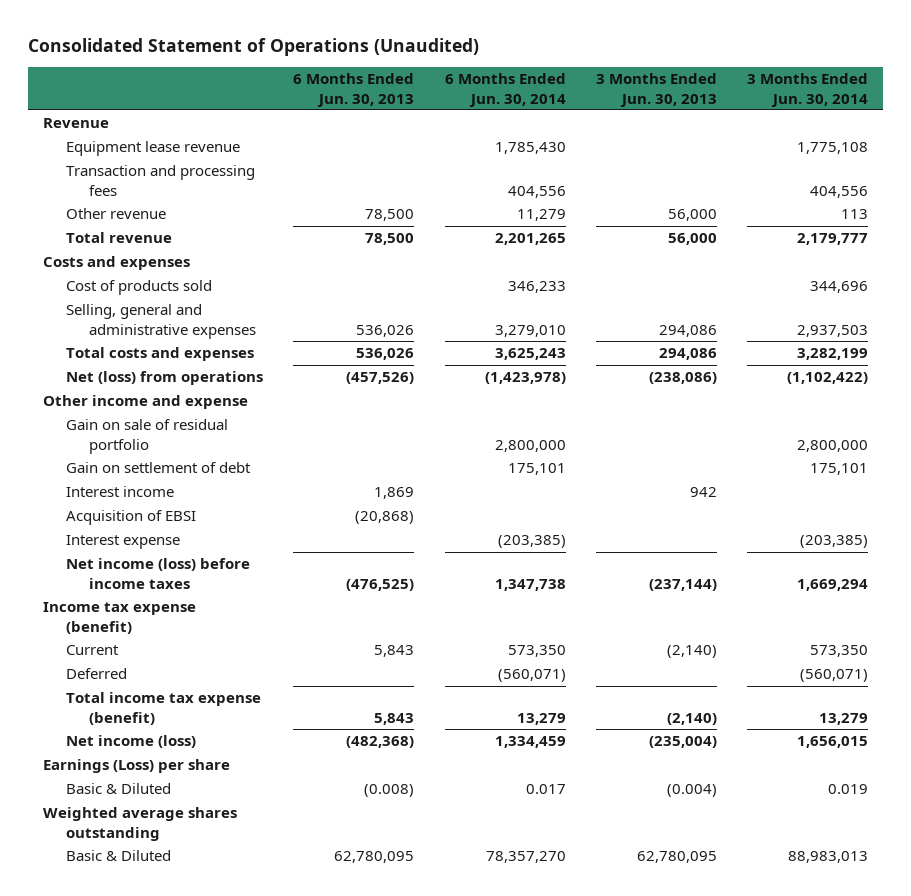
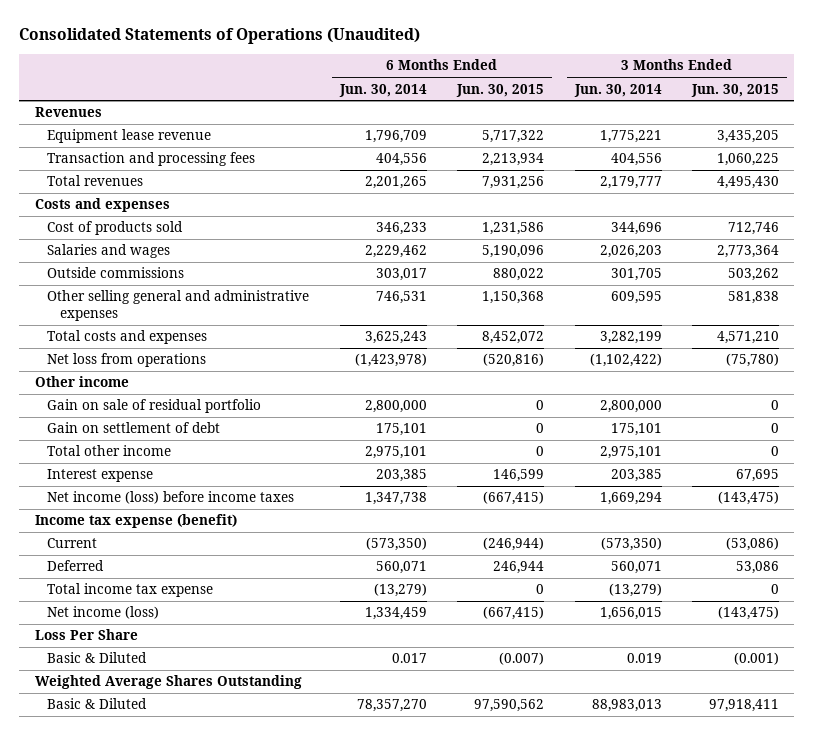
- Consolidated Statement of Operations (Unaudited)
+ Consolidated Statements of Operations (Unaudited)
- | 6 Months Ended Jun. 30, 2013 | 6 Months Ended Jun. 30, 2014 | 3 Months Ended Jun. 30, 2013 | 3 Months Ended Jun. 30, 2014
+ | 6 Months Ended Jun. 30, 2014 | 6 Months Ended Jun. 30, 2015 | 3 Months Ended Jun. 30, 2014 | 3 Months Ended Jun. 30, 2015
- Revenue
- Equipment lease revenue | | 1,785,430 | | 1,775,108
+ Revenues
+ Equipment lease revenue | 1,796,709 | 5,717,322 | 1,775,221 | 3,435,205
- Other revenue | 78,500 | 11,279 | 56,000 | 113
- Total revenue | 78,500 | 2,201,265 | 56,000 | 2,179,777
+ Total revenues | 2,201,265 | 7,931,256 | 2,179,777 | 4,495,430
- Selling, general and administrative expenses | 536,026 | 3,279,010 | 294,086 | 2,937,503
+ Salaries and wages | 2,229,462 | 5,190,096 | 2,026,203 | 2,773,364
+ Outside commissions | 303,017 | 880,022 | 301,705 | 503,262
+ Other selling general and administrative expenses | 746,531 | 1,150,368 | 609,595 | 581,838
- Net (loss) from operations | (457,526) | (1,423,978) | (238,086) | (1,102,422)
- Other income and expense
+ Net loss from operations | (1,423,978) | (520,816) | (1,102,422) | (75,780)
+ Other income
- Interest income | 1,869 | | 942 |
- Acquisition of EBSI | (20,868) | | |
- Interest expense | | (203,385) | | (203,385)
+ Total other income | 2,975,101 | 0 | 2,975,101 | 0
+ Interest expense | 203,385 | 146,599 | 203,385 | 67,695
- Current | 5,843 | 573,350 | (2,140) | 573,350
- Deferred | | (560,071) | | (560,071)
- Total income tax expense (benefit) | 5,843 | 13,279 | (2,140) | 13,279
+ Current | (573,350) | (246,944) | (573,350) | (53,086)
+ Deferred | 560,071 | 246,944 | 560,071 | 53,086
+ Total income tax expense | (13,279) | 0 | (13,279) | 0
- Earnings (Loss) per share
+ Loss Per Share
- Weighted average shares outstanding
+ Weighted Average Shares Outstanding

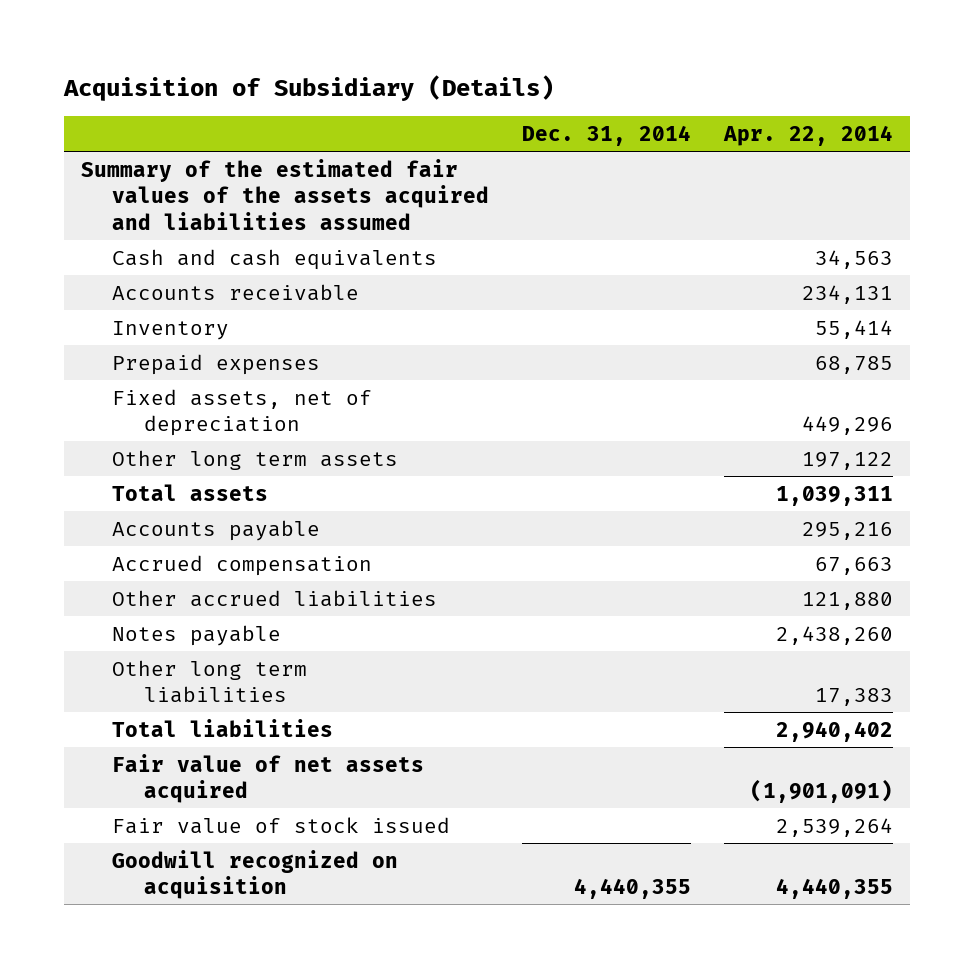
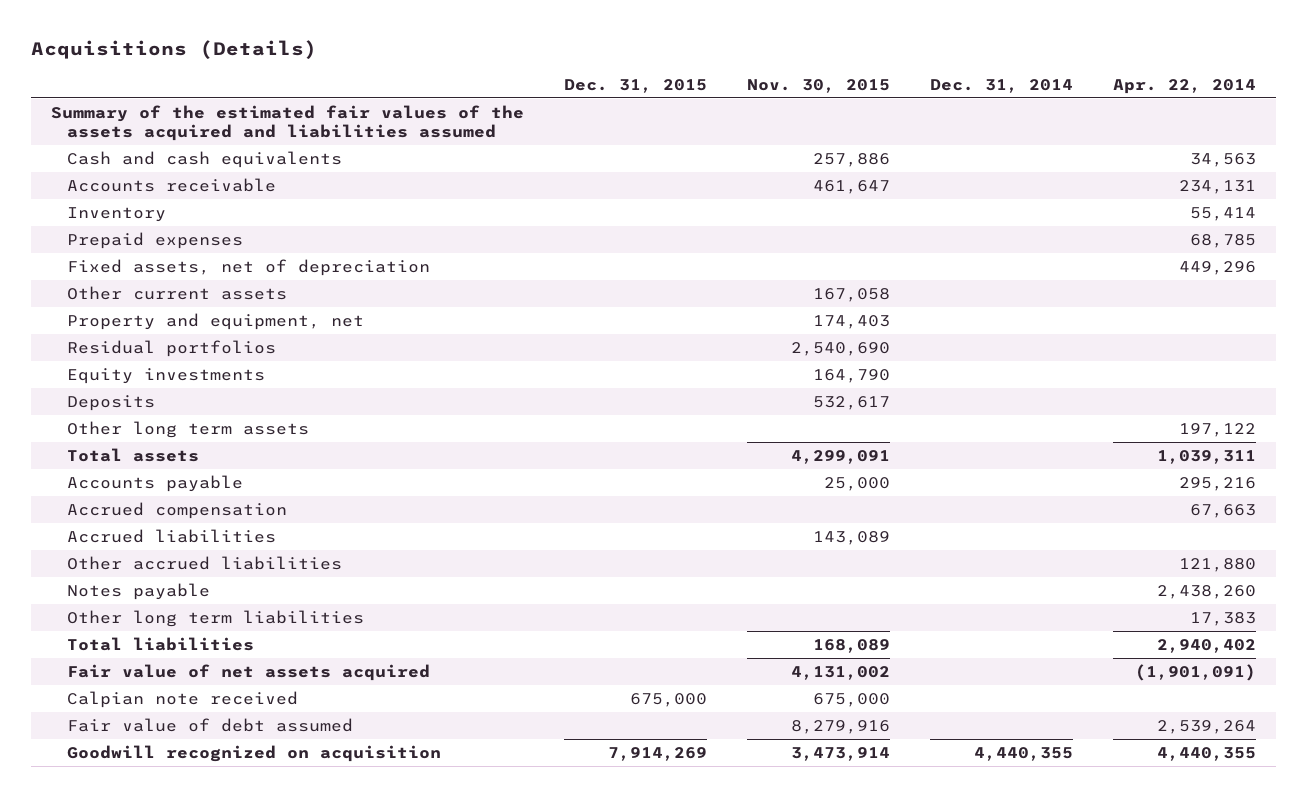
- Acquisition of Subsidiary (Details)
+ Acquisitions (Details)
- | Dec. 31, 2014 | Apr. 22, 2014
+ | Dec. 31, 2015 | Nov. 30, 2015 | Dec. 31, 2014 | Apr. 22, 2014
+ Other current assets | | 167,058 | |
+ Property and equipment, net | | 174,403 | |
+ Residual portfolios | | 2,540,690 | |
+ Equity investments | | 164,790 | |
+ Deposits | | 532,617 | |
+ Accrued liabilities | | 143,089 | |
- Fair value of stock issued | | 2,539,264
+ Calpian note received | 675,000 | 675,000 | |
+ Fair value of debt assumed | | 8,279,916 | | 2,539,264

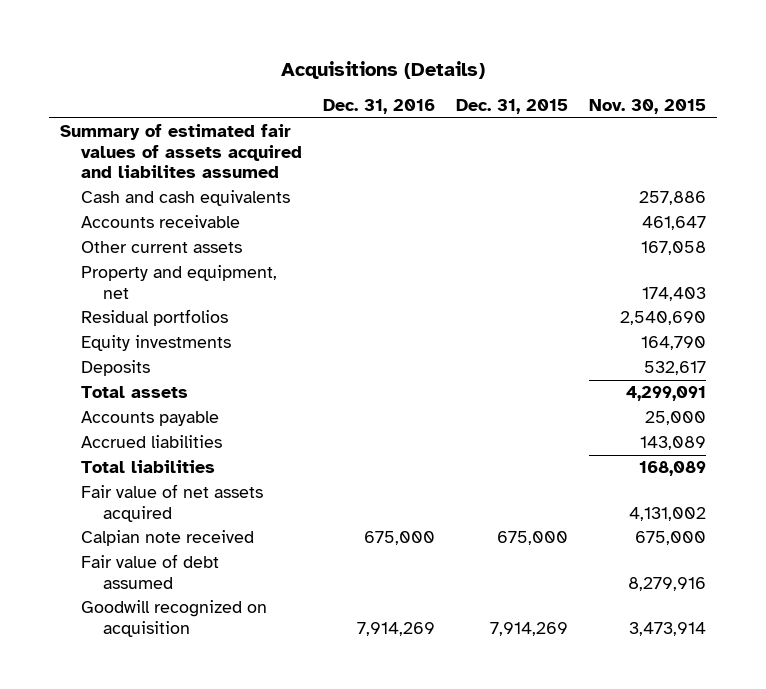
- | Dec. 31, 2015 | Nov. 30, 2015 | Dec. 31, 2014 | Apr. 22, 2014
+ | Dec. 31, 2016 | Dec. 31, 2015 | Nov. 30, 2015
- Summary of the estimated fair values of the assets acquired and liabilities assumed
+ Summary of estimated fair values of assets acquired and liabilites assumed
- Inventory | | | | 55,414
- Prepaid expenses | | | | 68,785
- Fixed assets, net of depreciation | | | | 449,296
- Other long term assets | | | | 197,122
- Accrued compensation | | | | 67,663
- Other accrued liabilities | | | | 121,880
- Notes payable | | | | 2,438,260
- Other long term liabilities | | | | 17,383

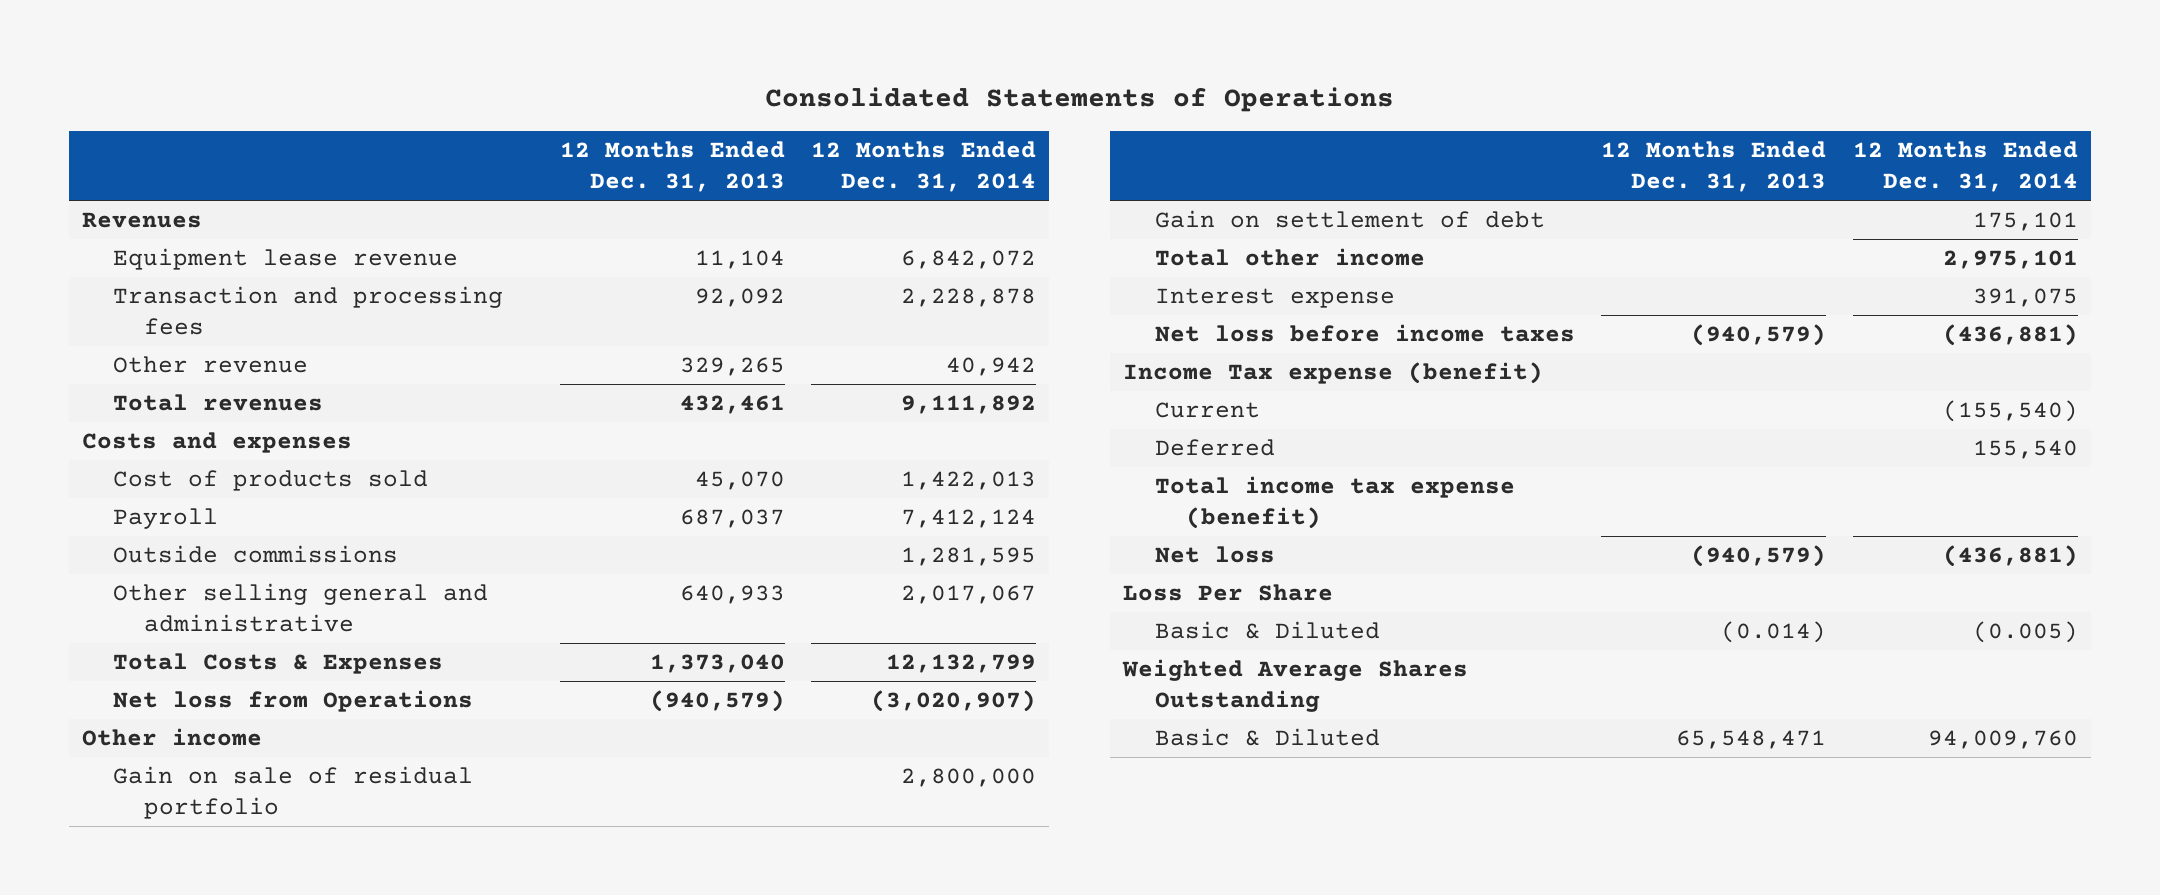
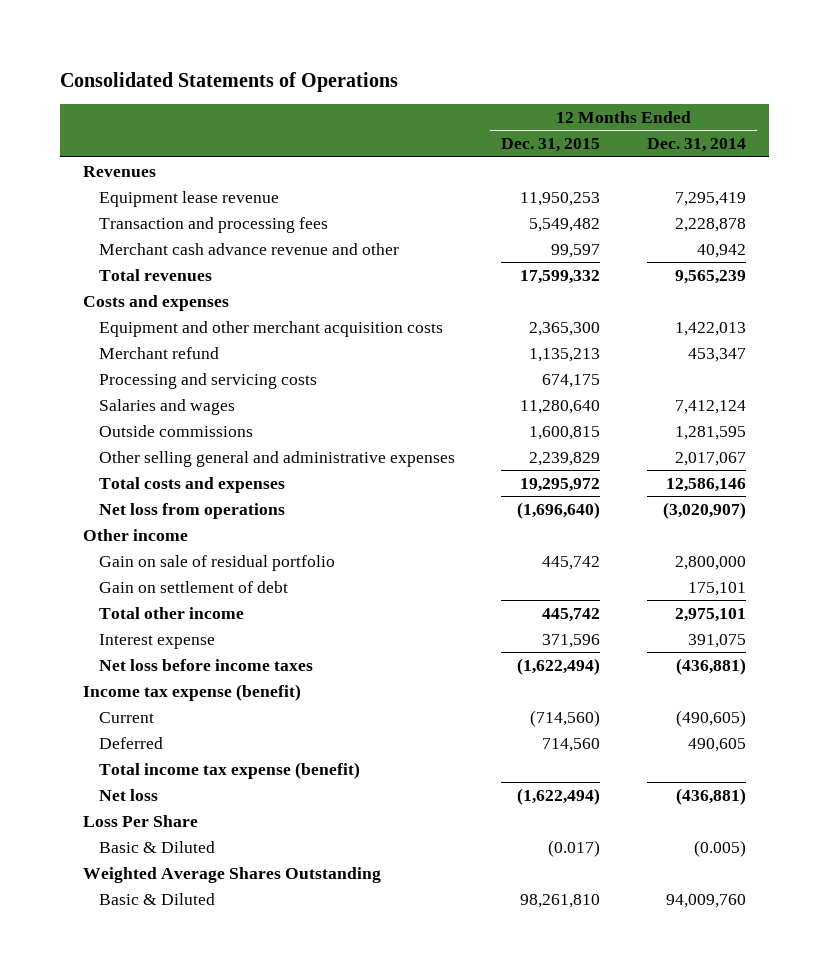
- | 12 Months Ended Dec. 31, 2013 | 12 Months Ended Dec. 31, 2014
+ | 12 Months Ended Dec. 31, 2015 | 12 Months Ended Dec. 31, 2014
- Equipment lease revenue | 11,104 | 6,842,072
+ Equipment lease revenue | 11,950,253 | 7,295,419
- Other revenue | 329,265 | 40,942
- Total revenues | 432,461 | 9,111,892
+ Merchant cash advance revenue and other | 99,597 | 40,942
+ Total revenues | 17,599,332 | 9,565,239
- Cost of products sold | 45,070 | 1,422,013
- Payroll | 687,037 | 7,412,124
+ Equipment and other merchant acquisition costs | 2,365,300 | 1,422,013
+ Merchant refund | 1,135,213 | 453,347
+ Processing and servicing costs | 674,175 |
+ Salaries and wages | 11,280,640 | 7,412,124
- Other selling general and administrative | 640,933 | 2,017,067
- Total Costs & Expenses | 1,373,040 | 12,132,799
- Net loss from Operations | (940,579) | (3,020,907)
+ Other selling general and administrative expenses | 2,239,829 | 2,017,067
+ Total costs and expenses | 19,295,972 | 12,586,146
+ Net loss from operations | (1,696,640) | (3,020,907)
- Income Tax expense (benefit)
- Current | | (155,540)
- Deferred | | 155,540
+ Income tax expense (benefit)
+ Current | (714,560) | (490,605)
+ Deferred | 714,560 | 490,605

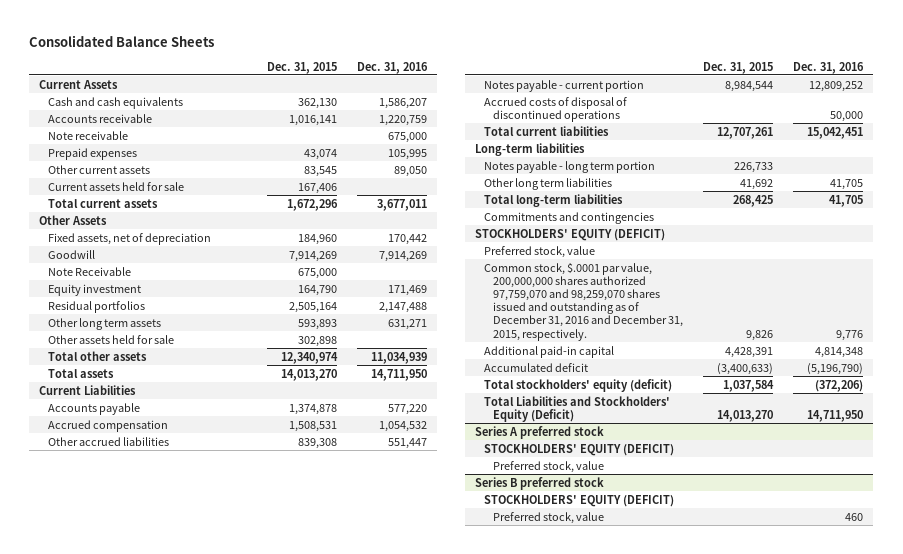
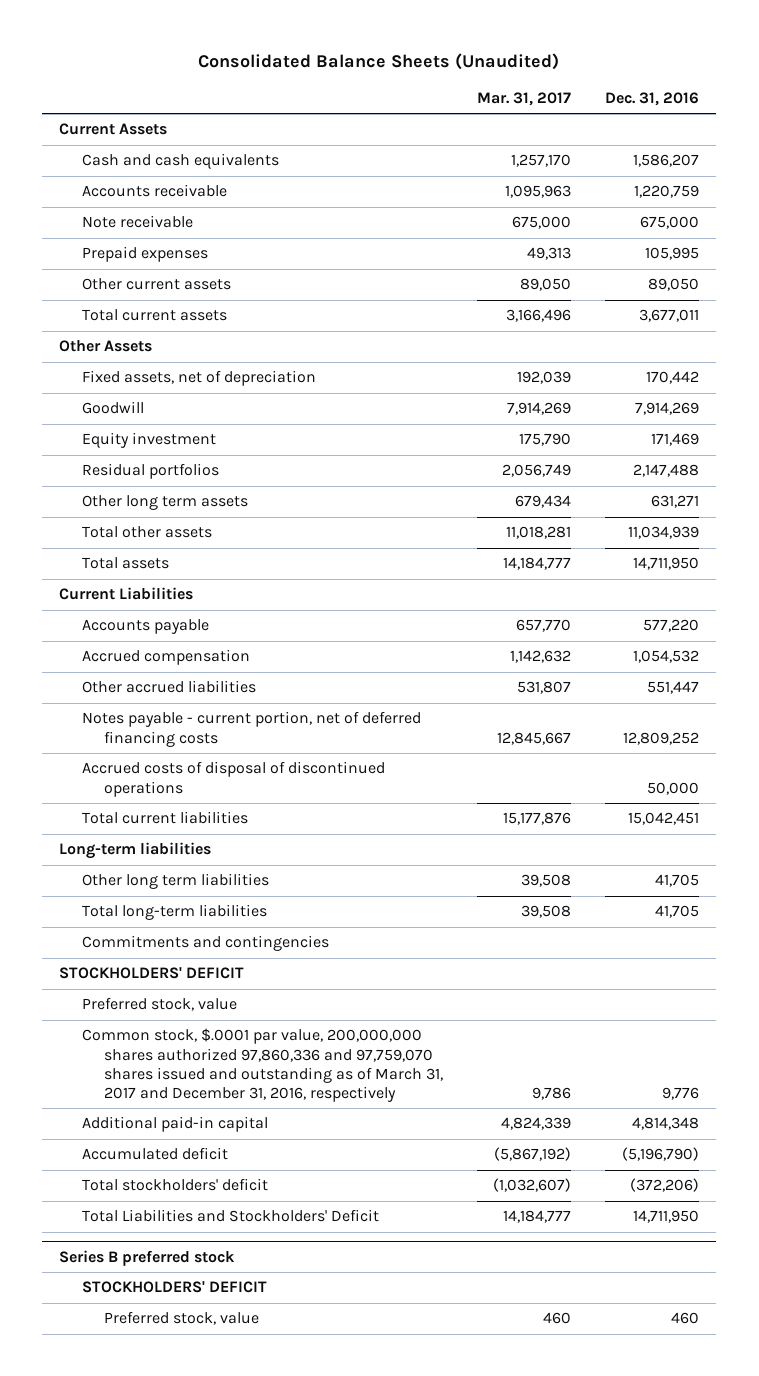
- Consolidated Balance Sheets
+ Consolidated Balance Sheets (Unaudited)
- | Dec. 31, 2015 | Dec. 31, 2016
+ | Mar. 31, 2017 | Dec. 31, 2016
- Current assets held for sale | 167,406 |
- Note Receivable | 675,000 |
- Other assets held for sale | 302,898 |
- Notes payable - current portion | 8,984,544 | 12,809,252
+ Notes payable - current portion, net of deferred financing costs | 12,845,667 | 12,809,252
- Notes payable - long term portion | 226,733 |
- STOCKHOLDERS' EQUITY (DEFICIT)
+ STOCKHOLDERS' DEFICIT
- Common stock, $.0001 par value, 200,000,000 shares authorized 97,759,070 and 98,259,070 shares issued and outstanding as of December 31, 2016 and December 31, 2015, respectively. | 9,826 | 9,776
+ Common stock, $.0001 par value, 200,000,000 shares authorized 97,860,336 and 97,759,070 shares issued and outstanding as of March 31, 2017 and December 31, 2016, respectively | 9,786 | 9,776
- Total stockholders' equity (deficit) | 1,037,584 | (372,206)
- Total Liabilities and Stockholders' Equity (Deficit) | 14,013,270 | 14,711,950
- Series A preferred stock
- STOCKHOLDERS' EQUITY (DEFICIT)
- Preferred stock, value
+ Total stockholders' deficit | (1,032,607) | (372,206)
+ Total Liabilities and Stockholders' Deficit | 14,184,777 | 14,711,950
@ Series B preferred stock
- STOCKHOLDERS' EQUITY (DEFICIT)
+ STOCKHOLDERS' DEFICIT

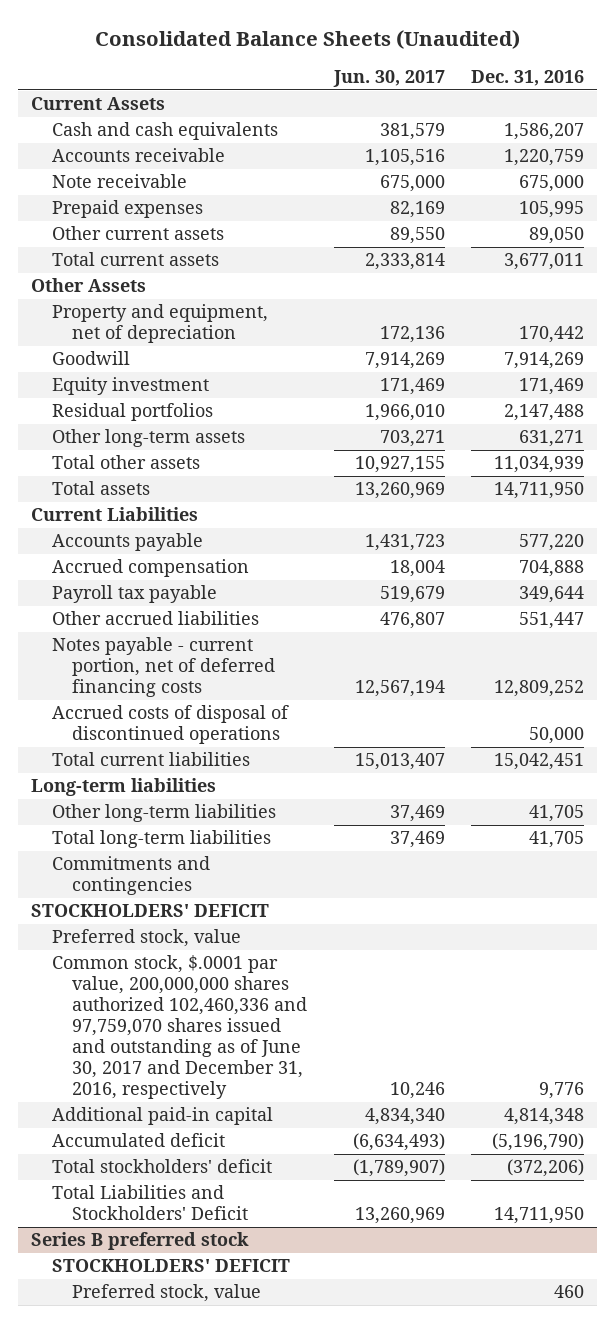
- | Mar. 31, 2017 | Dec. 31, 2016
+ | Jun. 30, 2017 | Dec. 31, 2016
- Fixed assets, net of depreciation | 192,039 | 170,442
+ Property and equipment, net of depreciation | 172,136 | 170,442
- Other long term assets | 679,434 | 631,271
+ Other long-term assets | 703,271 | 631,271
- Accrued compensation | 1,142,632 | 1,054,532
+ Accrued compensation | 18,004 | 704,888
+ Payroll tax payable | 519,679 | 349,644
- Other long term liabilities | 39,508 | 41,705
+ Other long-term liabilities | 37,469 | 41,705
- Common stock, $.0001 par value, 200,000,000 shares authorized 97,860,336 and 97,759,070 shares issued and outstanding as of March 31, 2017 and December 31, 2016, respectively | 9,786 | 9,776
+ Common stock, $.0001 par value, 200,000,000 shares authorized 102,460,336 and 97,759,070 shares issued and outstanding as of June 30, 2017 and December 31, 2016, respectively | 10,246 | 9,776

